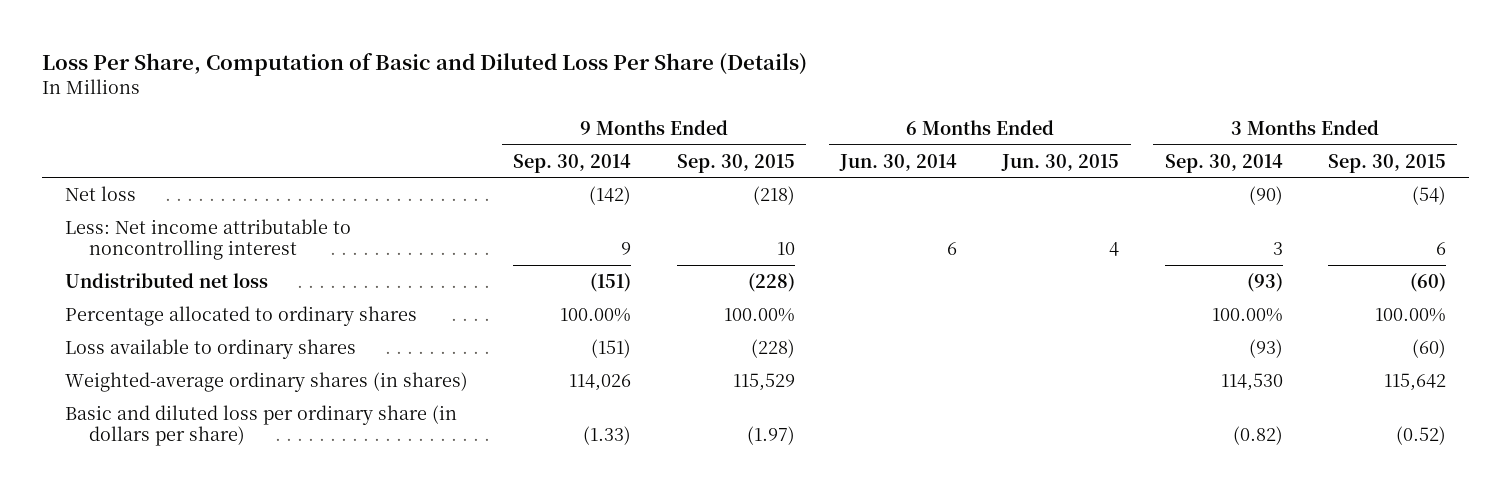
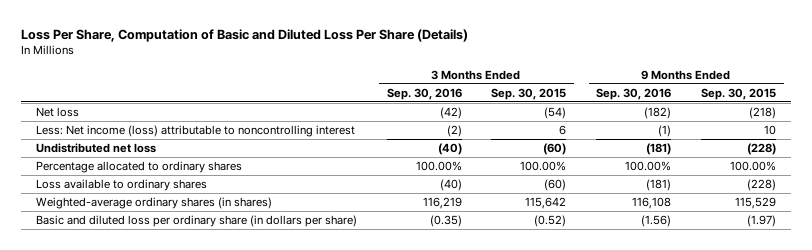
- | 9 Months Ended Sep. 30, 2014 | 9 Months Ended Sep. 30, 2015 | 6 Months Ended Jun. 30, 2014 | 6 Months Ended Jun. 30, 2015 | 3 Months Ended Sep. 30, 2014 | 3 Months Ended Sep. 30, 2015
+ | 3 Months Ended Sep. 30, 2016 | 3 Months Ended Sep. 30, 2015 | 9 Months Ended Sep. 30, 2016 | 9 Months Ended Sep. 30, 2015
- Less: Net income attributable to noncontrolling interest | 9 | 10 | 6 | 4 | 3 | 6
+ Less: Net income (loss) attributable to noncontrolling interest | (2) | 6 | (1) | 10

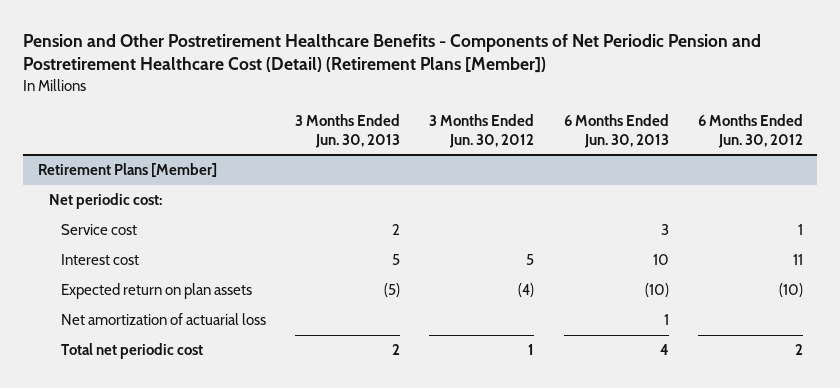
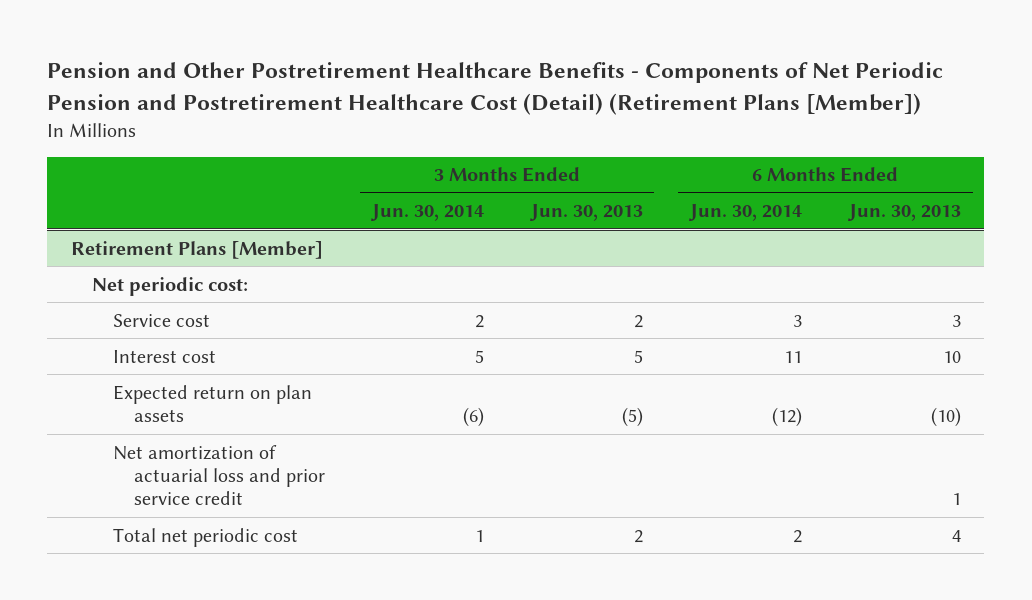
- | 3 Months Ended Jun. 30, 2013 | 3 Months Ended Jun. 30, 2012 | 6 Months Ended Jun. 30, 2013 | 6 Months Ended Jun. 30, 2012
+ | 3 Months Ended Jun. 30, 2014 | 3 Months Ended Jun. 30, 2013 | 6 Months Ended Jun. 30, 2014 | 6 Months Ended Jun. 30, 2013
@ Retirement Plans [Member]
- Net amortization of actuarial loss | | | 1 |
+ Net amortization of actuarial loss and prior service credit | | | | 1

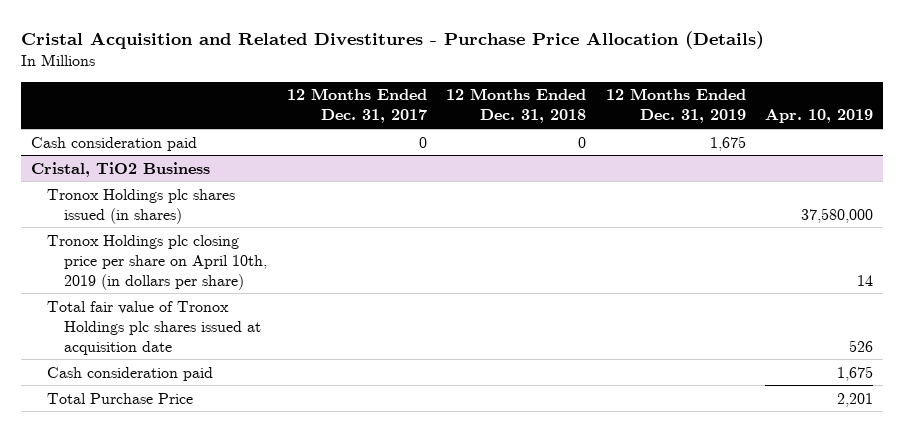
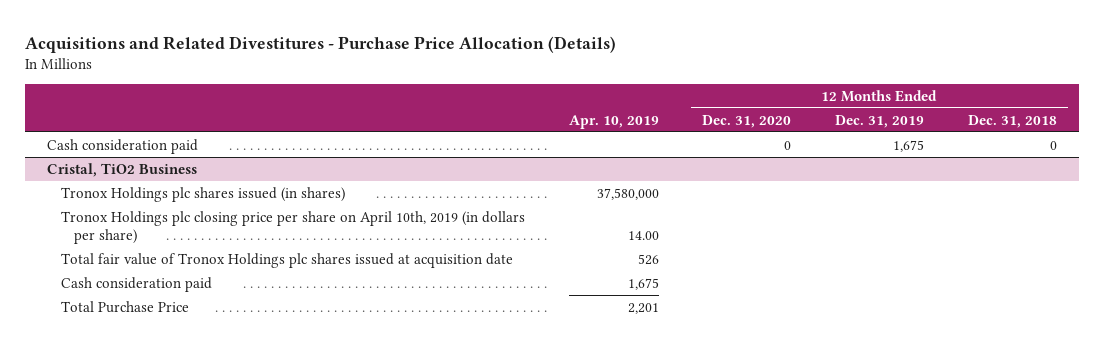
- Cristal Acquisition and Related Divestitures - Purchase Price Allocation (Details)
+ Acquisitions and Related Divestitures - Purchase Price Allocation (Details)
- | 12 Months Ended Dec. 31, 2017 | 12 Months Ended Dec. 31, 2018 | 12 Months Ended Dec. 31, 2019 | Apr. 10, 2019
+ | Apr. 10, 2019 | 12 Months Ended Dec. 31, 2020 | 12 Months Ended Dec. 31, 2019 | 12 Months Ended Dec. 31, 2018
@ Cristal, TiO2 Business
- Tronox Holdings plc closing price per share on April 10th, 2019 (in dollars per share) | | | | 14
+ Tronox Holdings plc closing price per share on April 10th, 2019 (in dollars per share) | 14.00 | | |

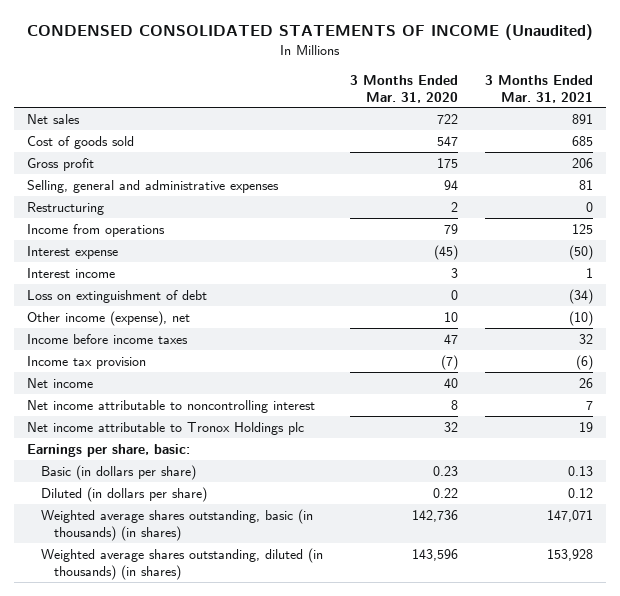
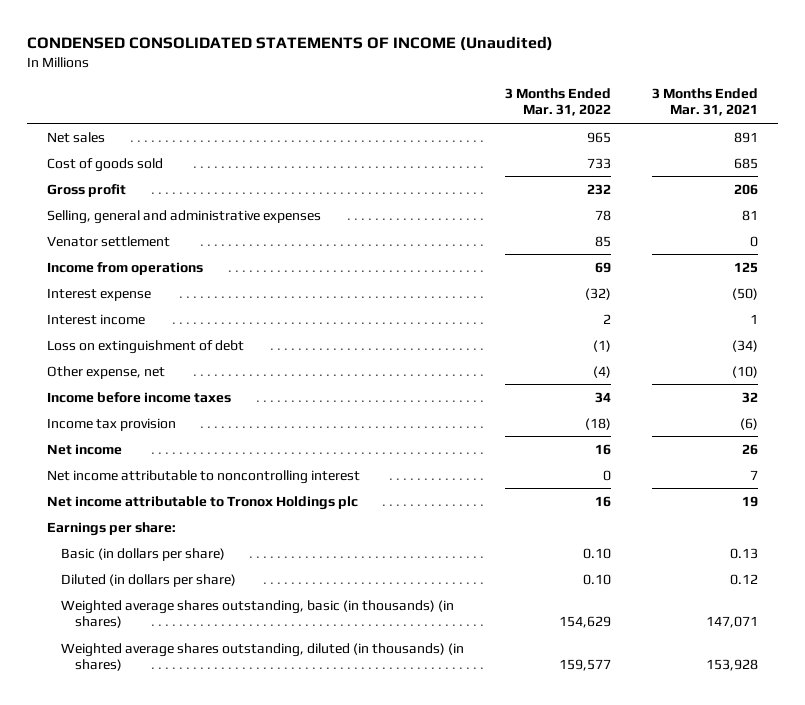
- | 3 Months Ended Mar. 31, 2020 | 3 Months Ended Mar. 31, 2021
+ | 3 Months Ended Mar. 31, 2022 | 3 Months Ended Mar. 31, 2021
- Restructuring | 2 | 0
+ Venator settlement | 85 | 0
- Other income (expense), net | 10 | (10)
+ Other expense, net | (4) | (10)
- Earnings per share, basic:
+ Earnings per share:

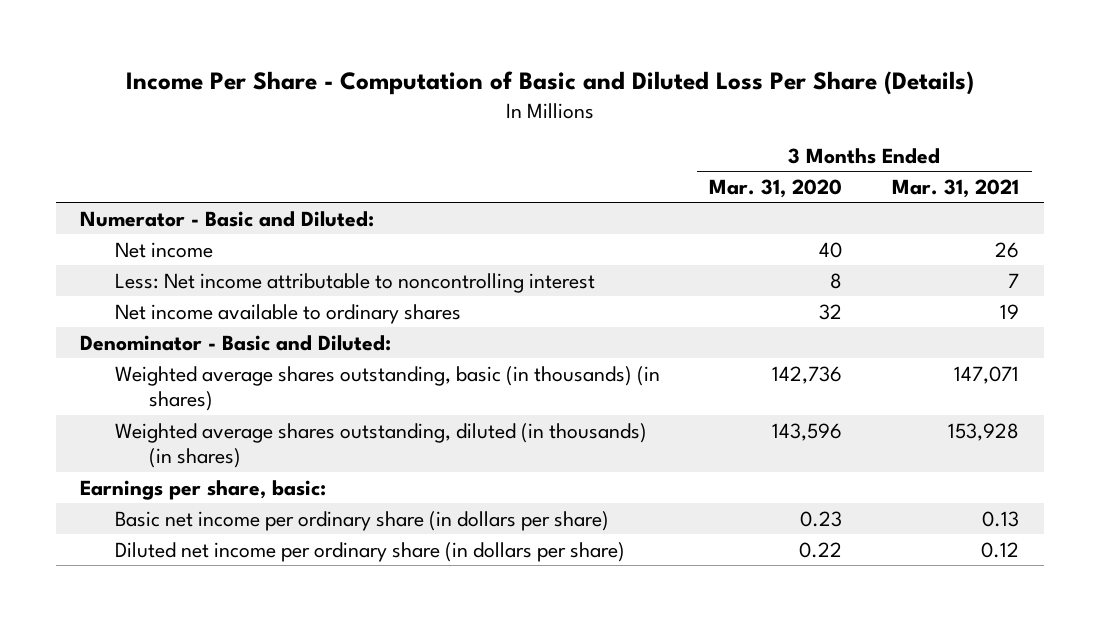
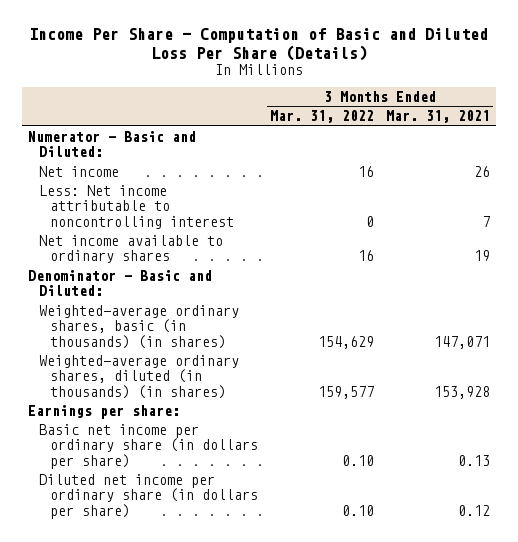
- | 3 Months Ended Mar. 31, 2020 | 3 Months Ended Mar. 31, 2021
+ | 3 Months Ended Mar. 31, 2022 | 3 Months Ended Mar. 31, 2021
- Weighted average shares outstanding, basic (in thousands) (in shares) | 142,736 | 147,071
- Weighted average shares outstanding, diluted (in thousands) (in shares) | 143,596 | 153,928
- Earnings per share, basic:
+ Weighted-average ordinary shares, basic (in thousands) (in shares) | 154,629 | 147,071
+ Weighted-average ordinary shares, diluted (in thousands) (in shares) | 159,577 | 153,928
+ Earnings per share:

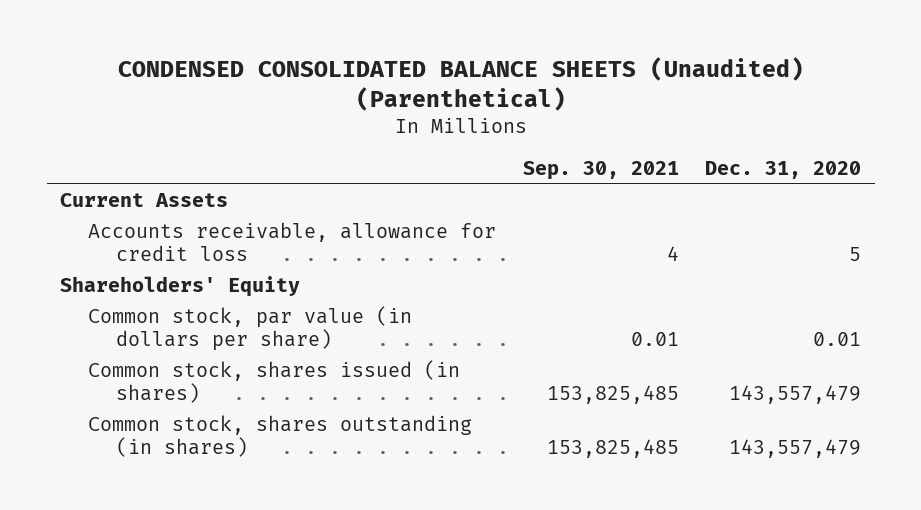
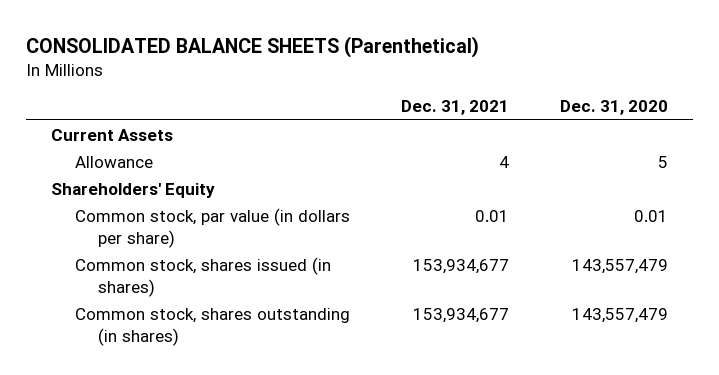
- CONDENSED CONSOLIDATED BALANCE SHEETS (Unaudited) (Parenthetical)
+ CONSOLIDATED BALANCE SHEETS (Parenthetical)
- | Sep. 30, 2021 | Dec. 31, 2020
+ | Dec. 31, 2021 | Dec. 31, 2020
- Accounts receivable, allowance for credit loss | 4 | 5
+ Allowance | 4 | 5

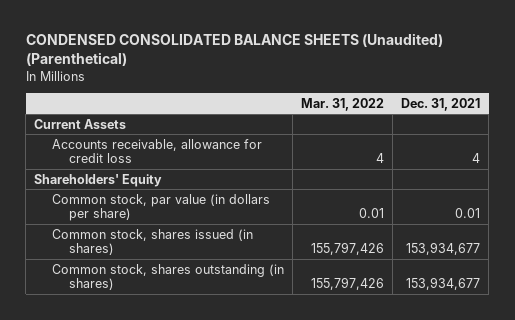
- CONSOLIDATED BALANCE SHEETS (Parenthetical)
+ CONDENSED CONSOLIDATED BALANCE SHEETS (Unaudited) (Parenthetical)
- | Dec. 31, 2021 | Dec. 31, 2020
+ | Mar. 31, 2022 | Dec. 31, 2021
- Allowance | 4 | 5
+ Accounts receivable, allowance for credit loss | 4 | 4

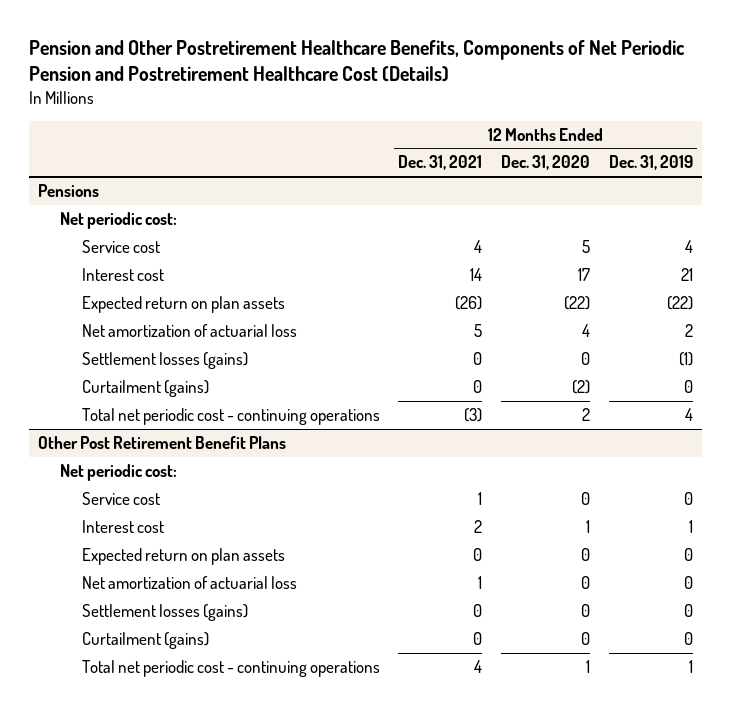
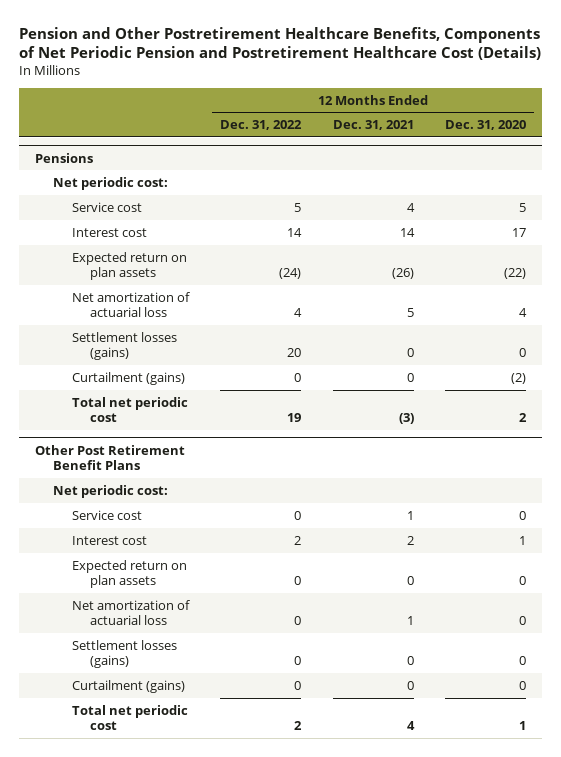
- | 12 Months Ended Dec. 31, 2021 | 12 Months Ended Dec. 31, 2020 | 12 Months Ended Dec. 31, 2019
+ | 12 Months Ended Dec. 31, 2022 | 12 Months Ended Dec. 31, 2021 | 12 Months Ended Dec. 31, 2020
@ Pensions
- Total net periodic cost - continuing operations | (3) | 2 | 4
+ Total net periodic cost | 19 | (3) | 2
@ Other Post Retirement Benefit Plans
- Total net periodic cost - continuing operations | 4 | 1 | 1
+ Total net periodic cost | 2 | 4 | 1

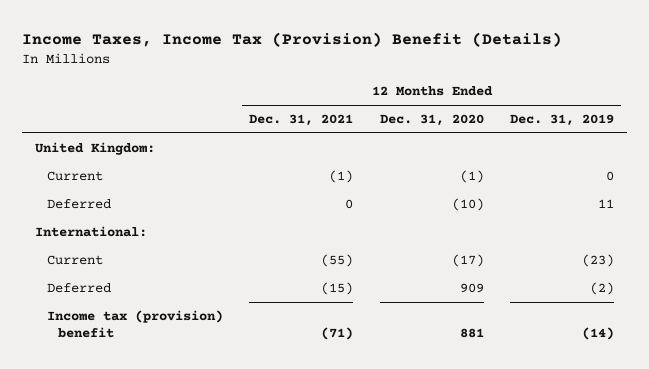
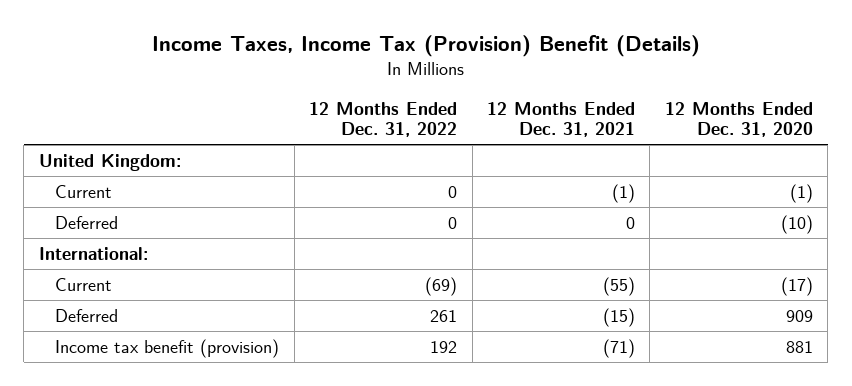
- | 12 Months Ended Dec. 31, 2021 | 12 Months Ended Dec. 31, 2020 | 12 Months Ended Dec. 31, 2019
+ | 12 Months Ended Dec. 31, 2022 | 12 Months Ended Dec. 31, 2021 | 12 Months Ended Dec. 31, 2020
- Income tax (provision) benefit | (71) | 881 | (14)
+ Income tax benefit (provision) | 192 | (71) | 881

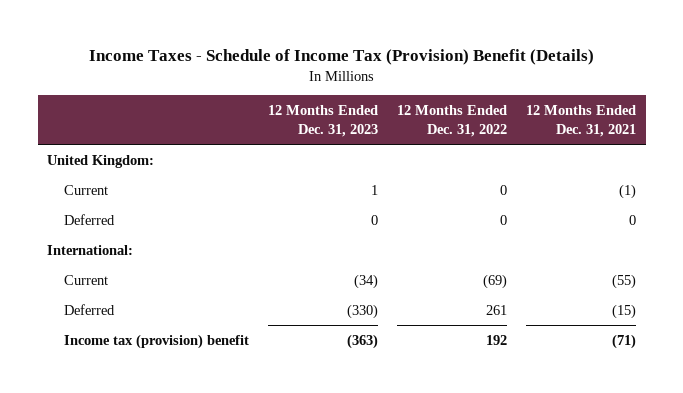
- Income Taxes, Income Tax (Provision) Benefit (Details)
+ Income Taxes - Schedule of Income Tax (Provision) Benefit (Details)
- | 12 Months Ended Dec. 31, 2022 | 12 Months Ended Dec. 31, 2021 | 12 Months Ended Dec. 31, 2020
+ | 12 Months Ended Dec. 31, 2023 | 12 Months Ended Dec. 31, 2022 | 12 Months Ended Dec. 31, 2021
- Income tax benefit (provision) | 192 | (71) | 881
+ Income tax (provision) benefit | (363) | 192 | (71)

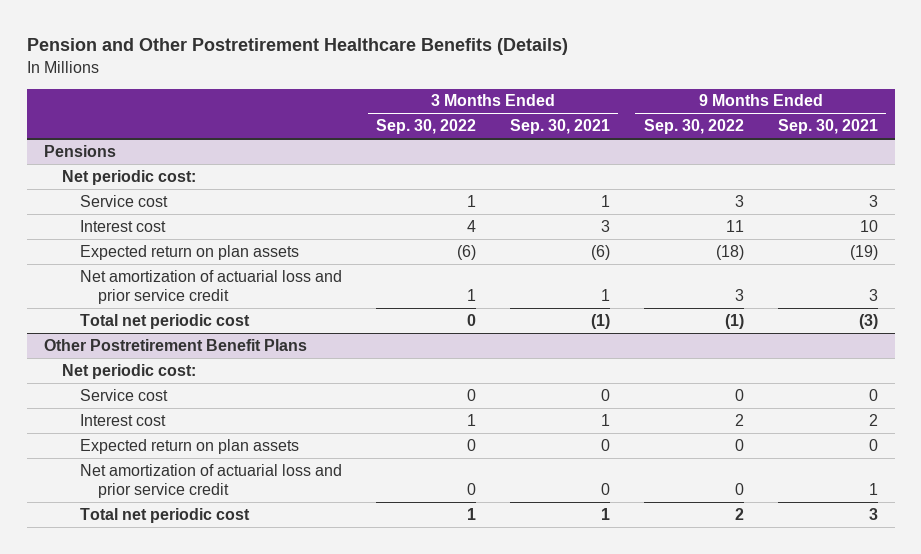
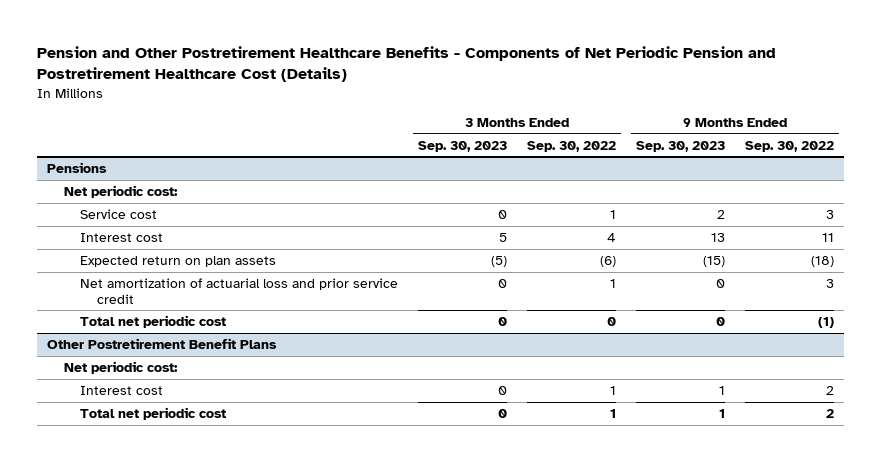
- Pension and Other Postretirement Healthcare Benefits (Details)
+ Pension and Other Postretirement Healthcare Benefits - Components of Net Periodic Pension and Postretirement Healthcare Cost (Details)
- | 3 Months Ended Sep. 30, 2022 | 3 Months Ended Sep. 30, 2021 | 9 Months Ended Sep. 30, 2022 | 9 Months Ended Sep. 30, 2021
+ | 3 Months Ended Sep. 30, 2023 | 3 Months Ended Sep. 30, 2022 | 9 Months Ended Sep. 30, 2023 | 9 Months Ended Sep. 30, 2022
@ Other Postretirement Benefit Plans
- Service cost | 0 | 0 | 0 | 0
- Expected return on plan assets | 0 | 0 | 0 | 0
- Net amortization of actuarial loss and prior service credit | 0 | 0 | 0 | 1

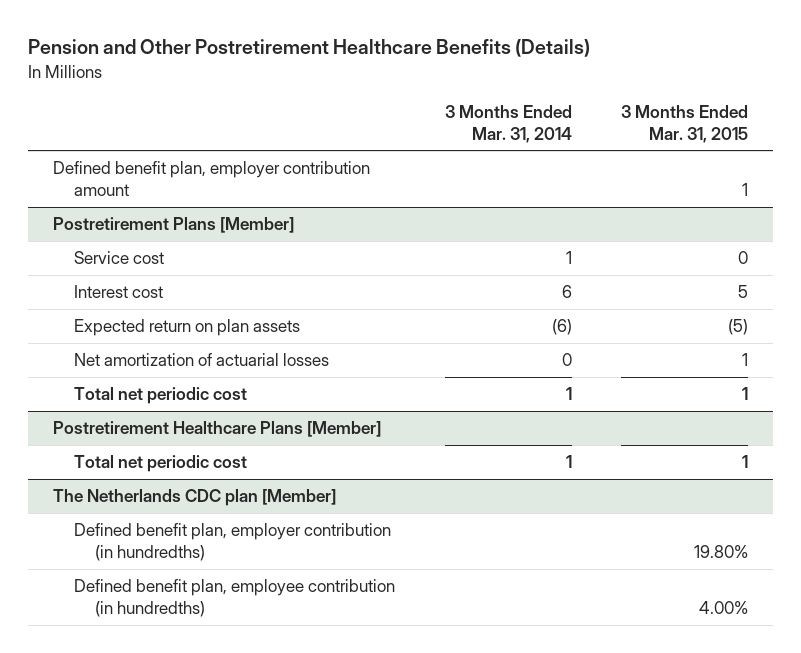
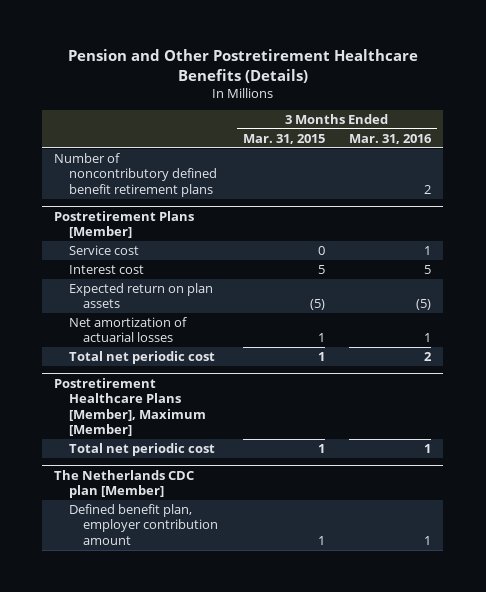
- | 3 Months Ended Mar. 31, 2014 | 3 Months Ended Mar. 31, 2015
+ | 3 Months Ended Mar. 31, 2015 | 3 Months Ended Mar. 31, 2016
- Defined benefit plan, employer contribution amount | | 1
+ Number of noncontributory defined benefit retirement plans | | 2
- Postretirement Healthcare Plans [Member]
+ Postretirement Healthcare Plans [Member], Maximum [Member]
@ The Netherlands CDC plan [Member]
- Defined benefit plan, employer contribution (in hundredths) | | 19.80%
- Defined benefit plan, employee contribution (in hundredths) | | 4.00%
+ Defined benefit plan, employer contribution amount | 1 | 1

